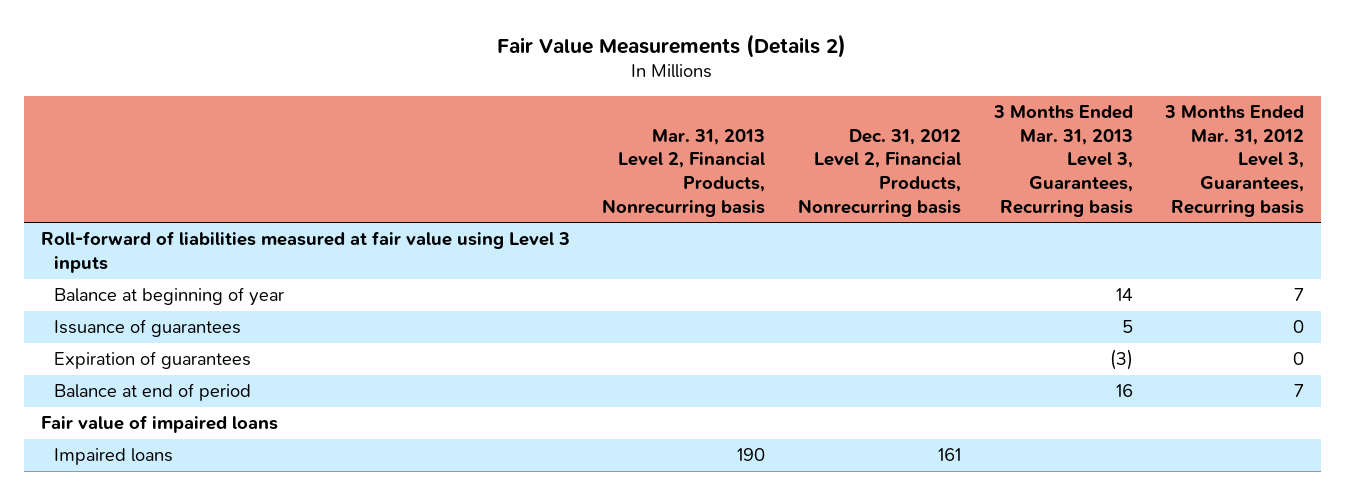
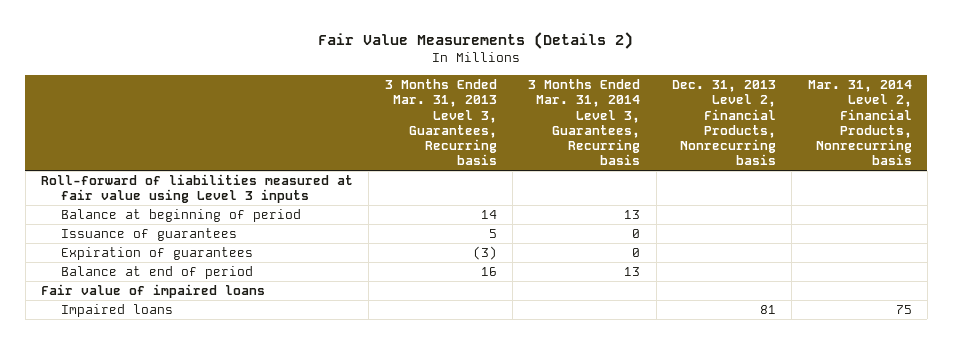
- | Mar. 31, 2013 Level 2, Financial Products, Nonrecurring basis | Dec. 31, 2012 Level 2, Financial Products, Nonrecurring basis | 3 Months Ended Mar. 31, 2013 Level 3, Guarantees, Recurring basis | 3 Months Ended Mar. 31, 2012 Level 3, Guarantees, Recurring basis
+ | 3 Months Ended Mar. 31, 2013 Level 3, Guarantees, Recurring basis | 3 Months Ended Mar. 31, 2014 Level 3, Guarantees, Recurring basis | Dec. 31, 2013 Level 2, Financial Products, Nonrecurring basis | Mar. 31, 2014 Level 2, Financial Products, Nonrecurring basis
- Balance at beginning of year | | | 14 | 7
+ Balance at beginning of period | 14 | 13 | |

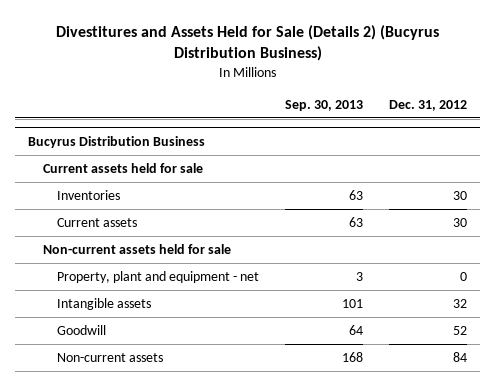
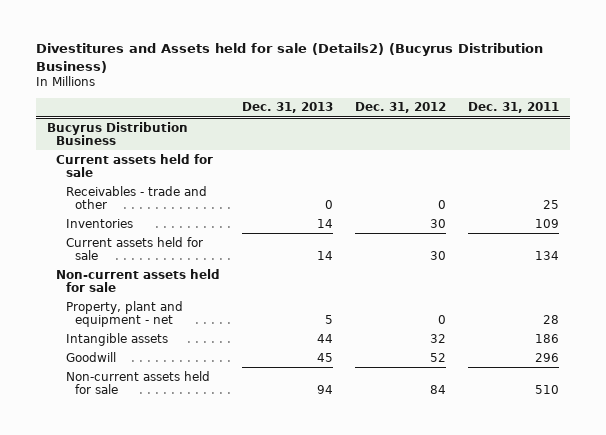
- Divestitures and Assets Held for Sale (Details 2) (Bucyrus Distribution Business)
+ Divestitures and Assets held for sale (Details2) (Bucyrus Distribution Business)
- | Sep. 30, 2013 | Dec. 31, 2012
+ | Dec. 31, 2013 | Dec. 31, 2012 | Dec. 31, 2011
@ Bucyrus Distribution Business
+ Receivables - trade and other | 0 | 0 | 25
- Current assets | 63 | 30
+ Current assets held for sale | 14 | 30 | 134
- Non-current assets | 168 | 84
+ Non-current assets held for sale | 94 | 84 | 510

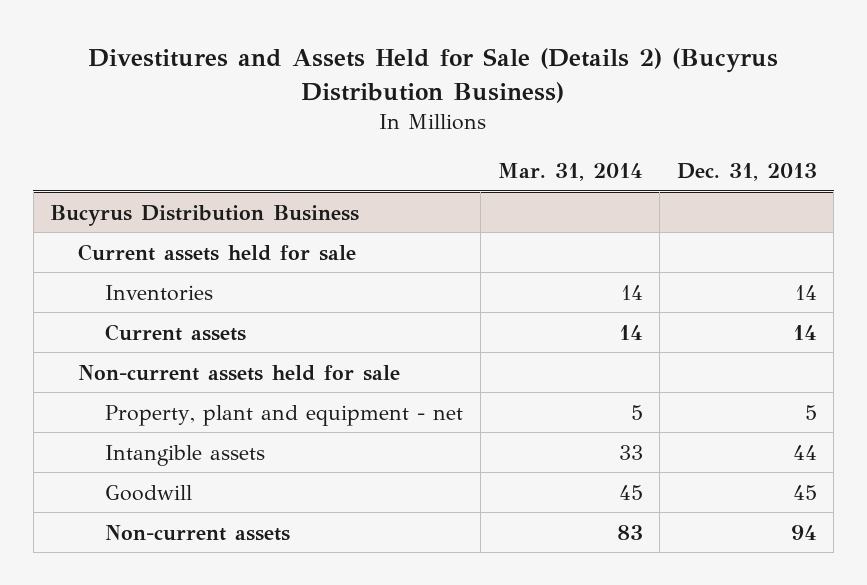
- Divestitures and Assets held for sale (Details2) (Bucyrus Distribution Business)
+ Divestitures and Assets Held for Sale (Details 2) (Bucyrus Distribution Business)
- | Dec. 31, 2013 | Dec. 31, 2012 | Dec. 31, 2011
+ | Mar. 31, 2014 | Dec. 31, 2013
@ Bucyrus Distribution Business
- Receivables - trade and other | 0 | 0 | 25
- Current assets held for sale | 14 | 30 | 134
+ Current assets | 14 | 14
- Non-current assets held for sale | 94 | 84 | 510
+ Non-current assets | 83 | 94

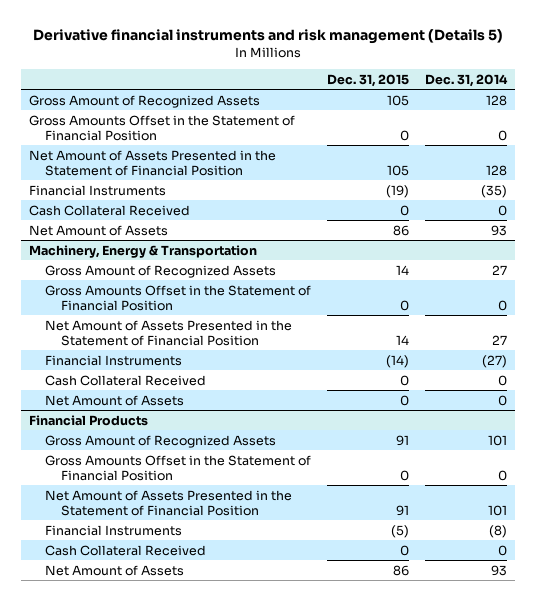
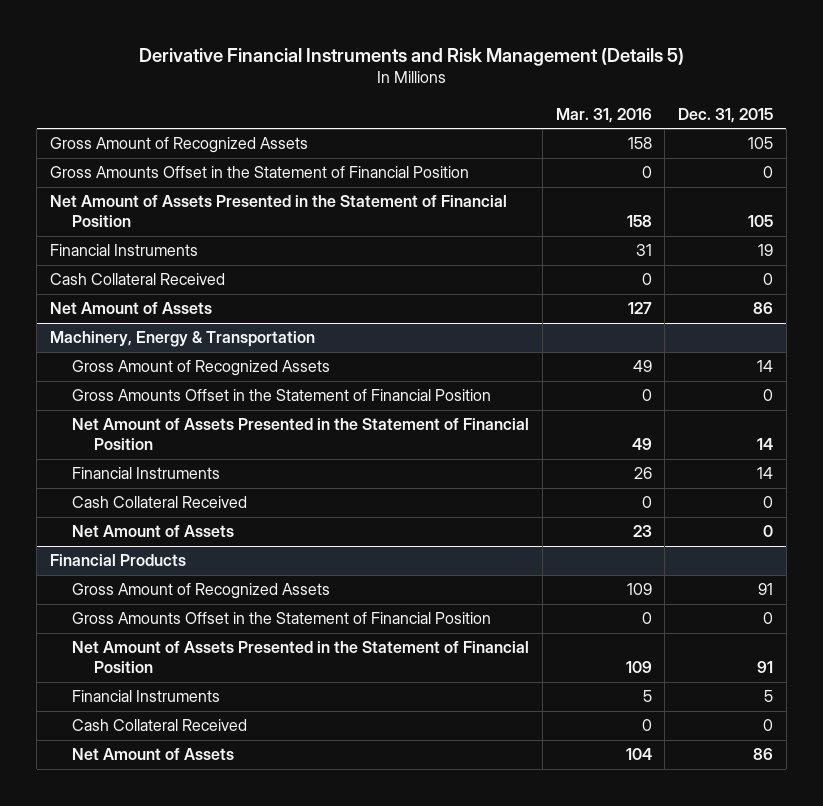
- Derivative financial instruments and risk management (Details 5)
+ Derivative Financial Instruments and Risk Management (Details 5)
- | Dec. 31, 2015 | Dec. 31, 2014
+ | Mar. 31, 2016 | Dec. 31, 2015
- Financial Instruments | (19) | (35)
+ Financial Instruments | 31 | 19
@ Machinery, Energy & Transportation
- Financial Instruments | (14) | (27)
+ Financial Instruments | 26 | 14
@ Financial Products
- Financial Instruments | (5) | (8)
+ Financial Instruments | 5 | 5

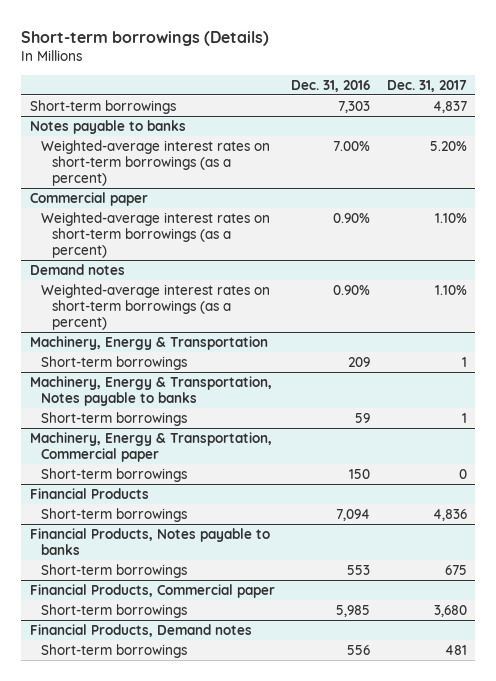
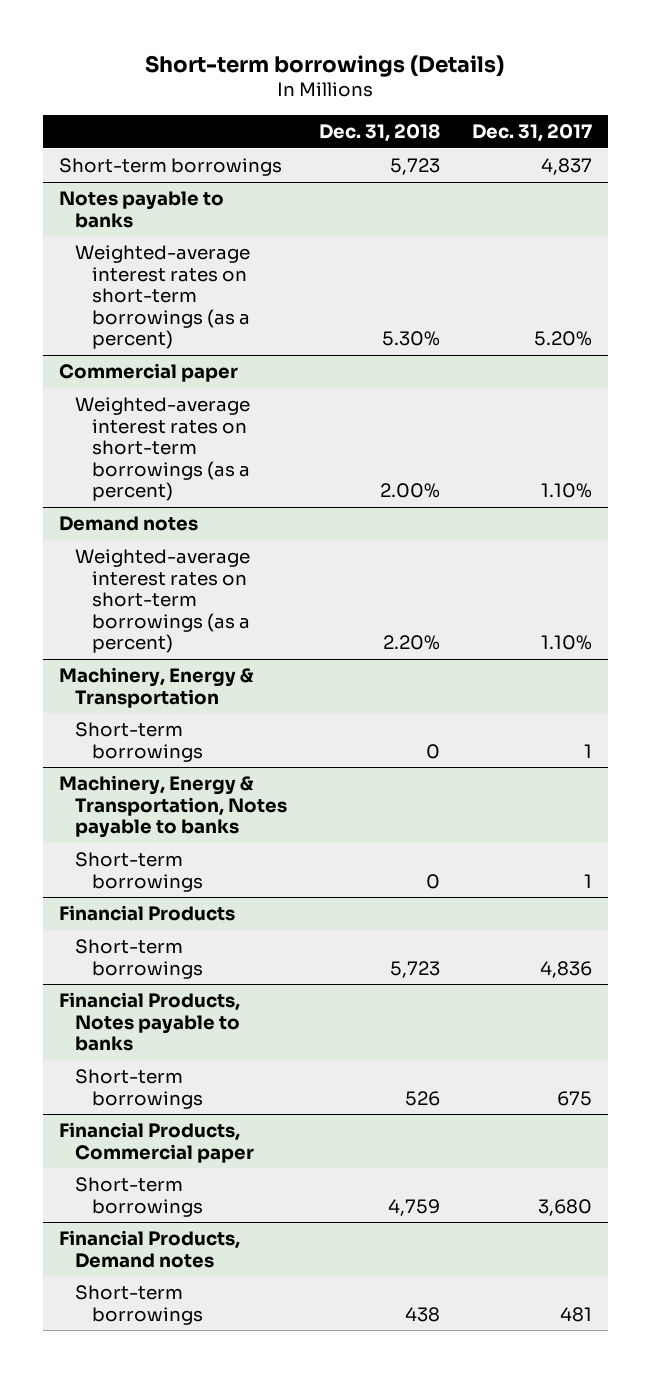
- | Dec. 31, 2016 | Dec. 31, 2017
+ | Dec. 31, 2018 | Dec. 31, 2017
- Machinery, Energy & Transportation, Commercial paper
- Short-term borrowings | 150 | 0

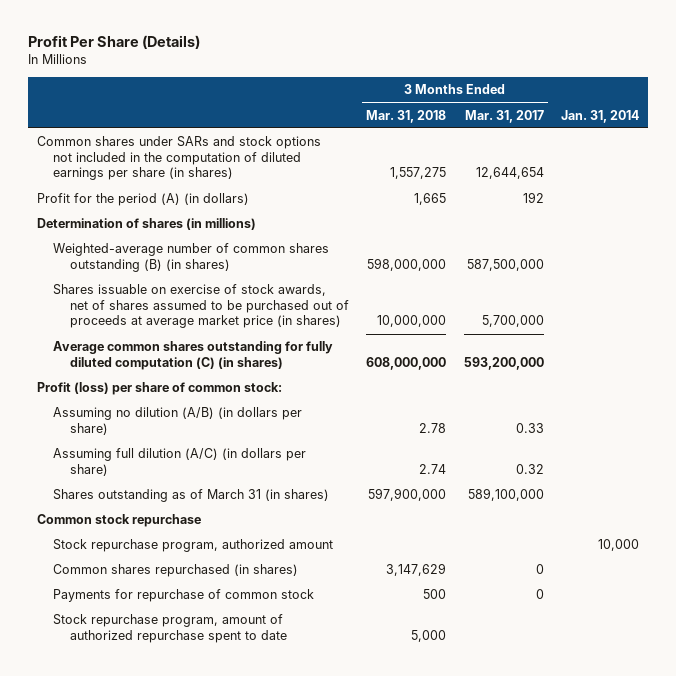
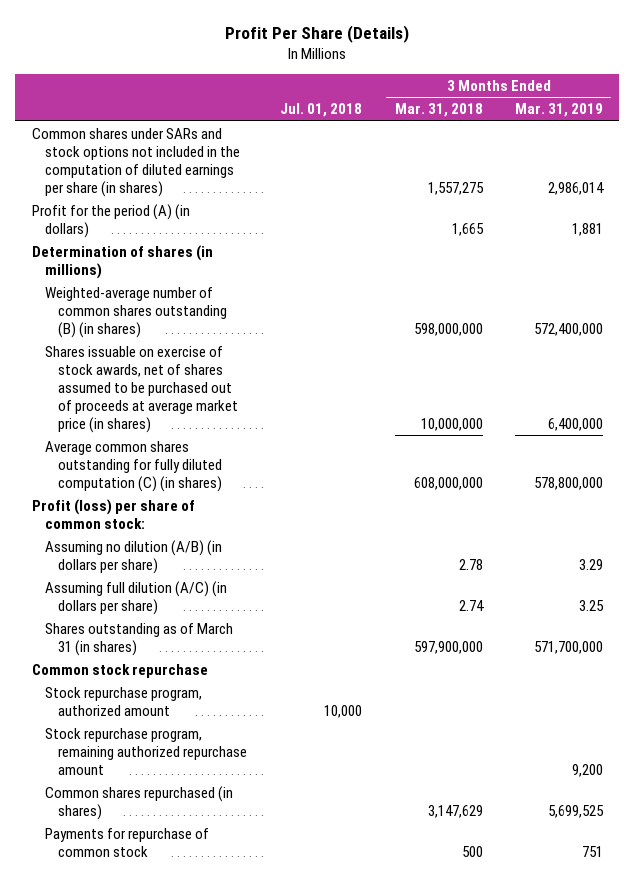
- | 3 Months Ended Mar. 31, 2018 | 3 Months Ended Mar. 31, 2017 | Jan. 31, 2014
+ | Jul. 01, 2018 | 3 Months Ended Mar. 31, 2018 | 3 Months Ended Mar. 31, 2019
+ Stock repurchase program, remaining authorized repurchase amount | | | 9,200
- Stock repurchase program, amount of authorized repurchase spent to date | 5,000 | |

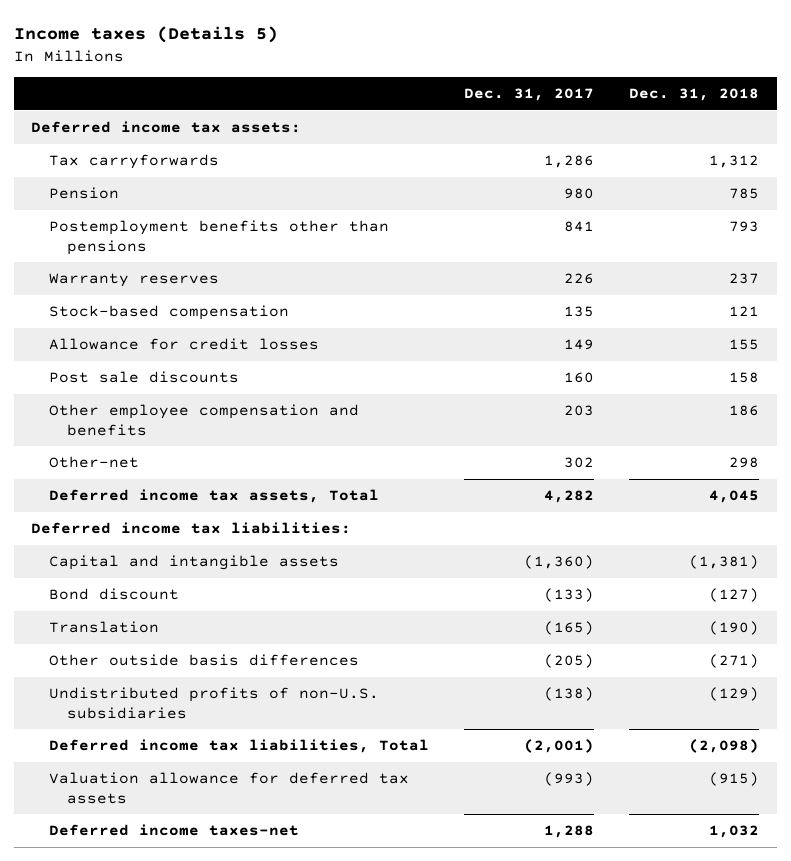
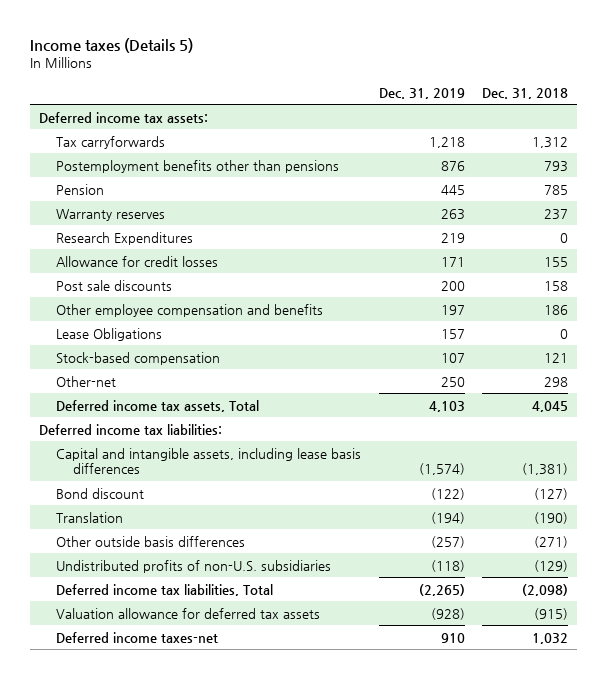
- | Dec. 31, 2017 | Dec. 31, 2018
+ | Dec. 31, 2019 | Dec. 31, 2018
moved down: Pension | 445 | 785
+ Research Expenditures | 219 | 0
+ Lease Obligations | 157 | 0
moved down: Stock-based compensation | 107 | 121
- Capital and intangible assets | (1,360) | (1,381)
+ Capital and intangible assets, including lease basis differences | (1,574) | (1,381)

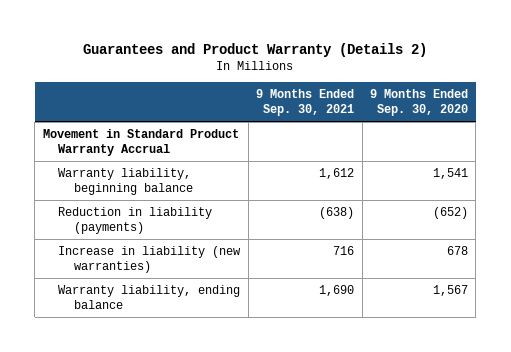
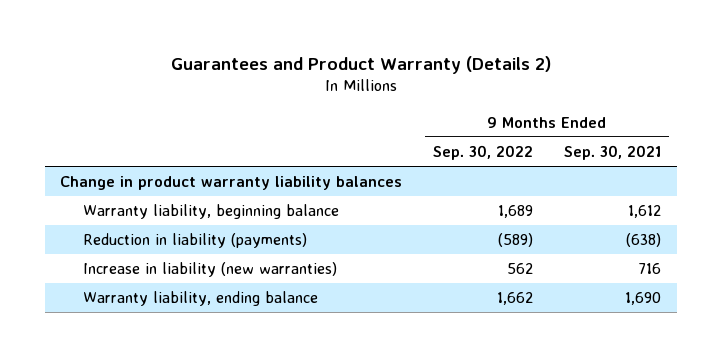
- | 9 Months Ended Sep. 30, 2021 | 9 Months Ended Sep. 30, 2020
+ | 9 Months Ended Sep. 30, 2022 | 9 Months Ended Sep. 30, 2021
- Movement in Standard Product Warranty Accrual
+ Change in product warranty liability balances

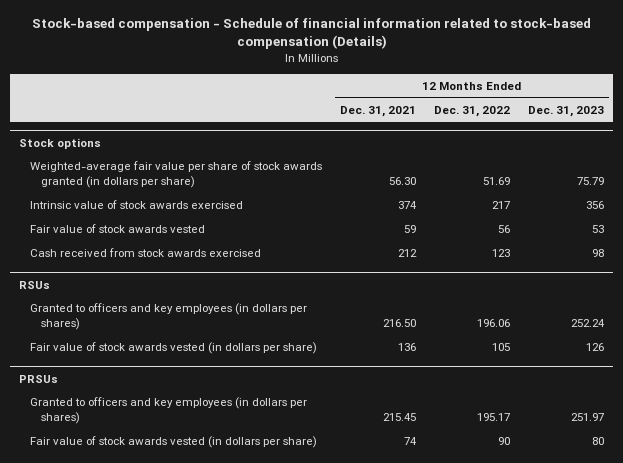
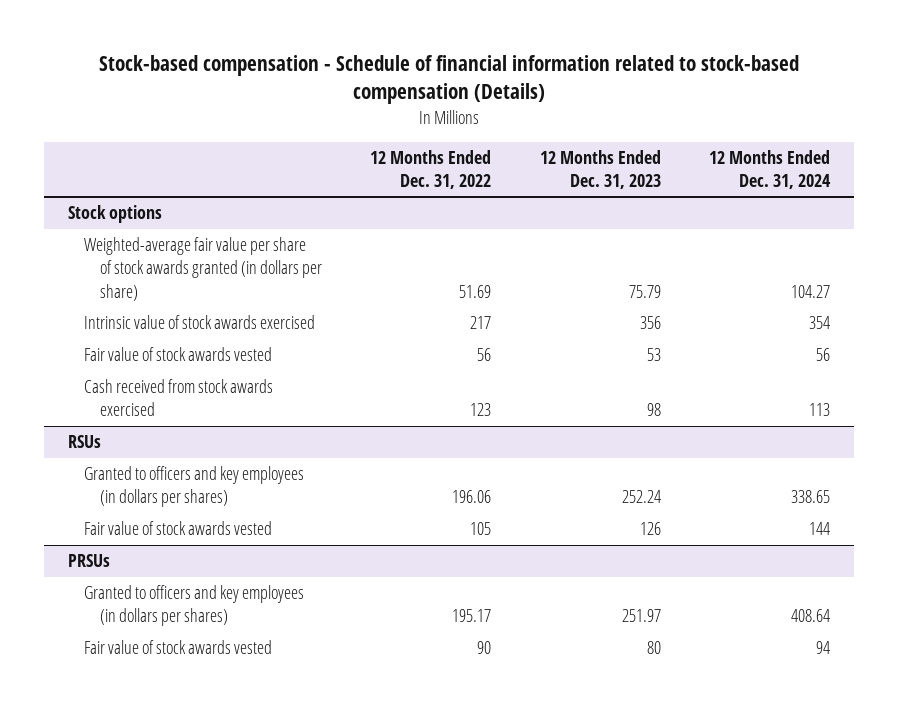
- | 12 Months Ended Dec. 31, 2021 | 12 Months Ended Dec. 31, 2022 | 12 Months Ended Dec. 31, 2023
+ | 12 Months Ended Dec. 31, 2022 | 12 Months Ended Dec. 31, 2023 | 12 Months Ended Dec. 31, 2024
@ RSUs
- Fair value of stock awards vested (in dollars per share) | 136 | 105 | 126
+ Fair value of stock awards vested | 105 | 126 | 144
@ PRSUs
- Fair value of stock awards vested (in dollars per share) | 74 | 90 | 80
+ Fair value of stock awards vested | 90 | 80 | 94

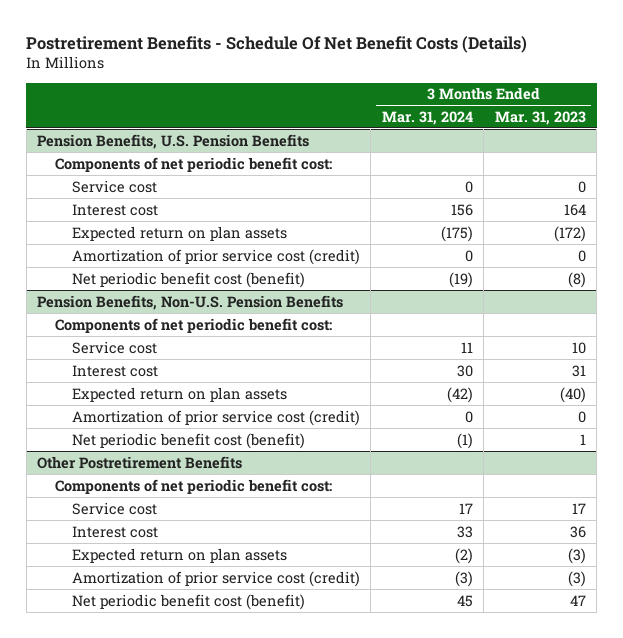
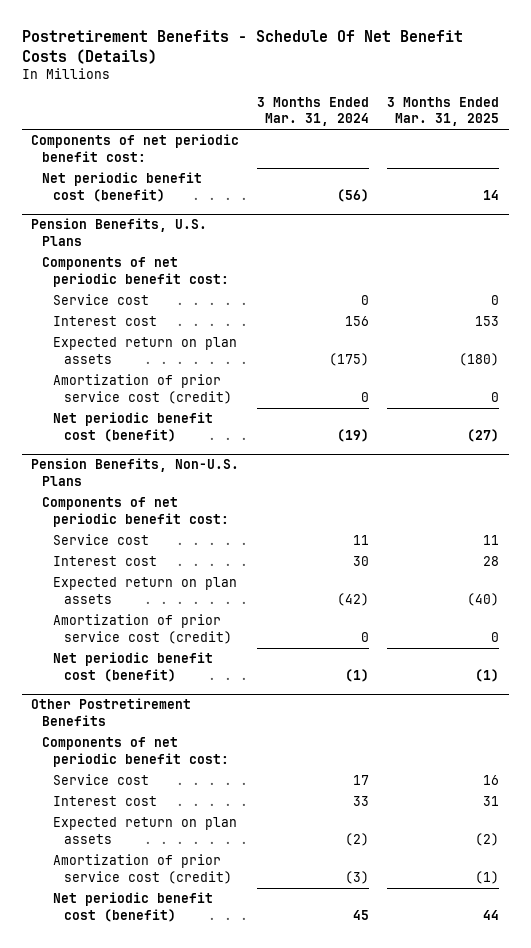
- | 3 Months Ended Mar. 31, 2024 | 3 Months Ended Mar. 31, 2023
+ | 3 Months Ended Mar. 31, 2024 | 3 Months Ended Mar. 31, 2025
- Pension Benefits, U.S. Pension Benefits
+ Net periodic benefit cost (benefit) | (56) | 14
+ Pension Benefits, U.S. Plans
+ Components of net periodic benefit cost:
- Pension Benefits, Non-U.S. Pension Benefits
+ Pension Benefits, Non-U.S. Plans

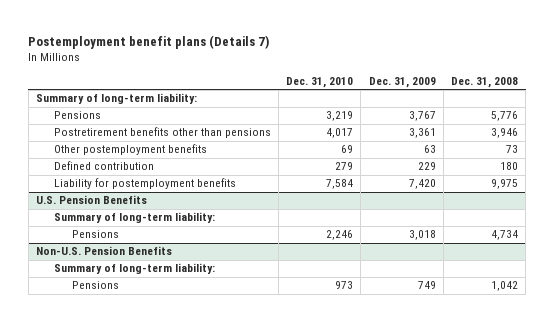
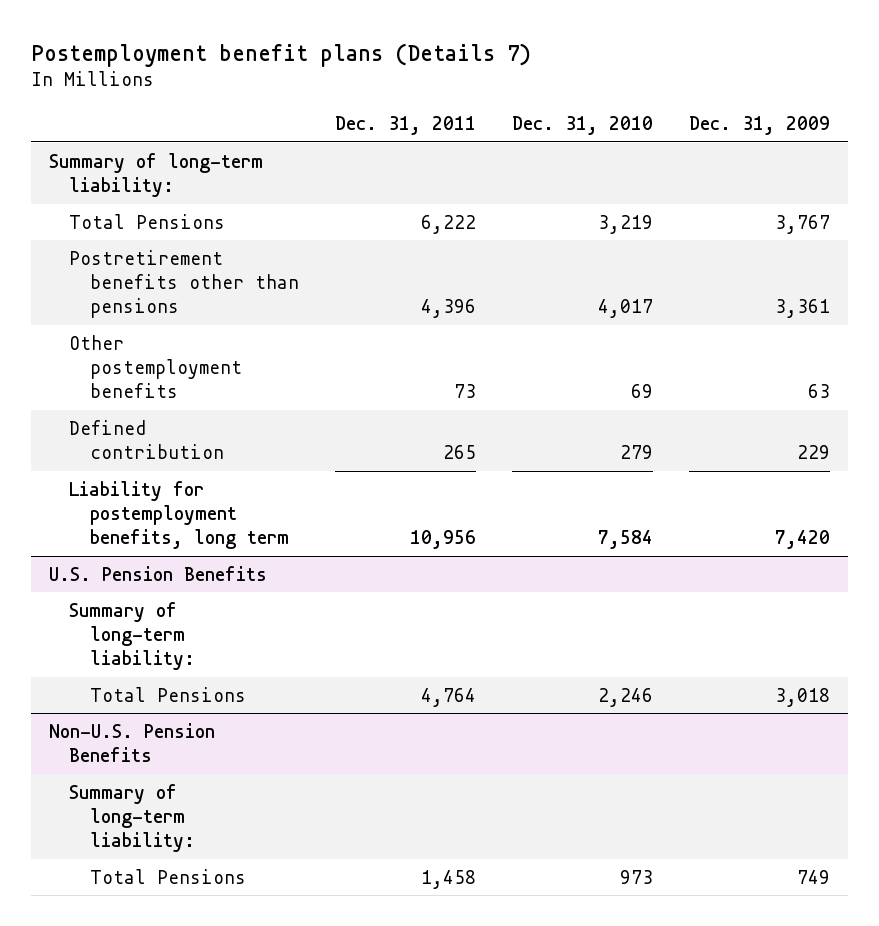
- | Dec. 31, 2010 | Dec. 31, 2009 | Dec. 31, 2008
+ | Dec. 31, 2011 | Dec. 31, 2010 | Dec. 31, 2009
- Pensions | 3,219 | 3,767 | 5,776
+ Total Pensions | 6,222 | 3,219 | 3,767
- Liability for postemployment benefits | 7,584 | 7,420 | 9,975
+ Liability for postemployment benefits, long term | 10,956 | 7,584 | 7,420
@ U.S. Pension Benefits
- Pensions | 2,246 | 3,018 | 4,734
+ Total Pensions | 4,764 | 2,246 | 3,018
@ Non-U.S. Pension Benefits
- Pensions | 973 | 749 | 1,042
+ Total Pensions | 1,458 | 973 | 749

